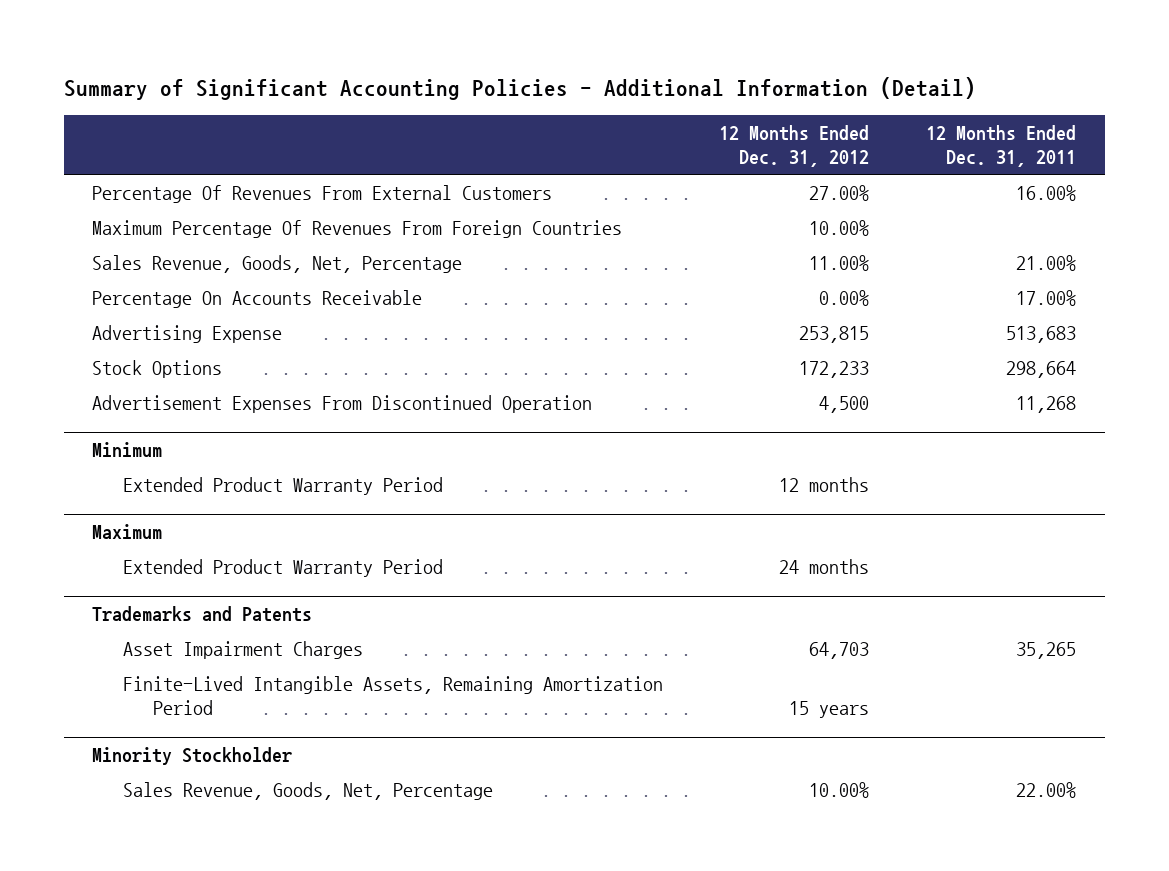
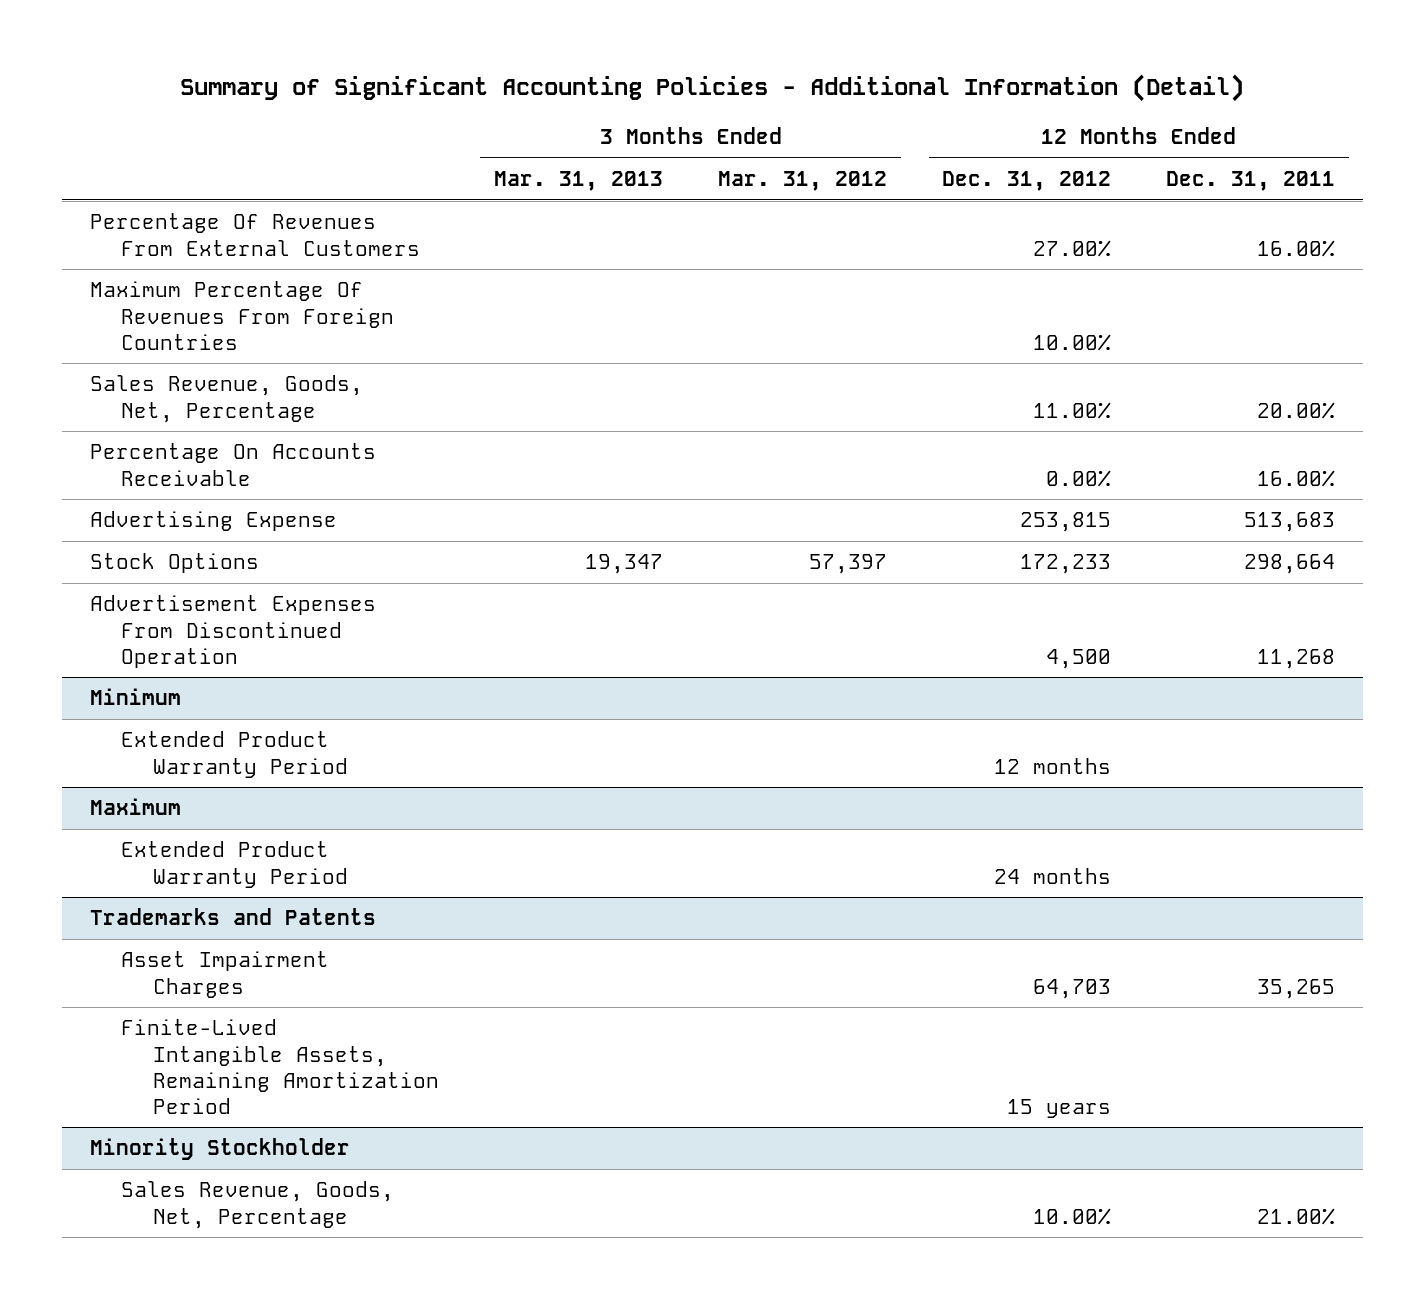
- | 12 Months Ended Dec. 31, 2012 | 12 Months Ended Dec. 31, 2011
+ | 3 Months Ended Mar. 31, 2013 | 3 Months Ended Mar. 31, 2012 | 12 Months Ended Dec. 31, 2012 | 12 Months Ended Dec. 31, 2011
- Sales Revenue, Goods, Net, Percentage | 11.00% | 21.00%
- Percentage On Accounts Receivable | 0.00% | 17.00%
+ Sales Revenue, Goods, Net, Percentage | | | 11.00% | 20.00%
+ Percentage On Accounts Receivable | | | 0.00% | 16.00%
@ Minority Stockholder
- Sales Revenue, Goods, Net, Percentage | 10.00% | 22.00%
+ Sales Revenue, Goods, Net, Percentage | | | 10.00% | 21.00%

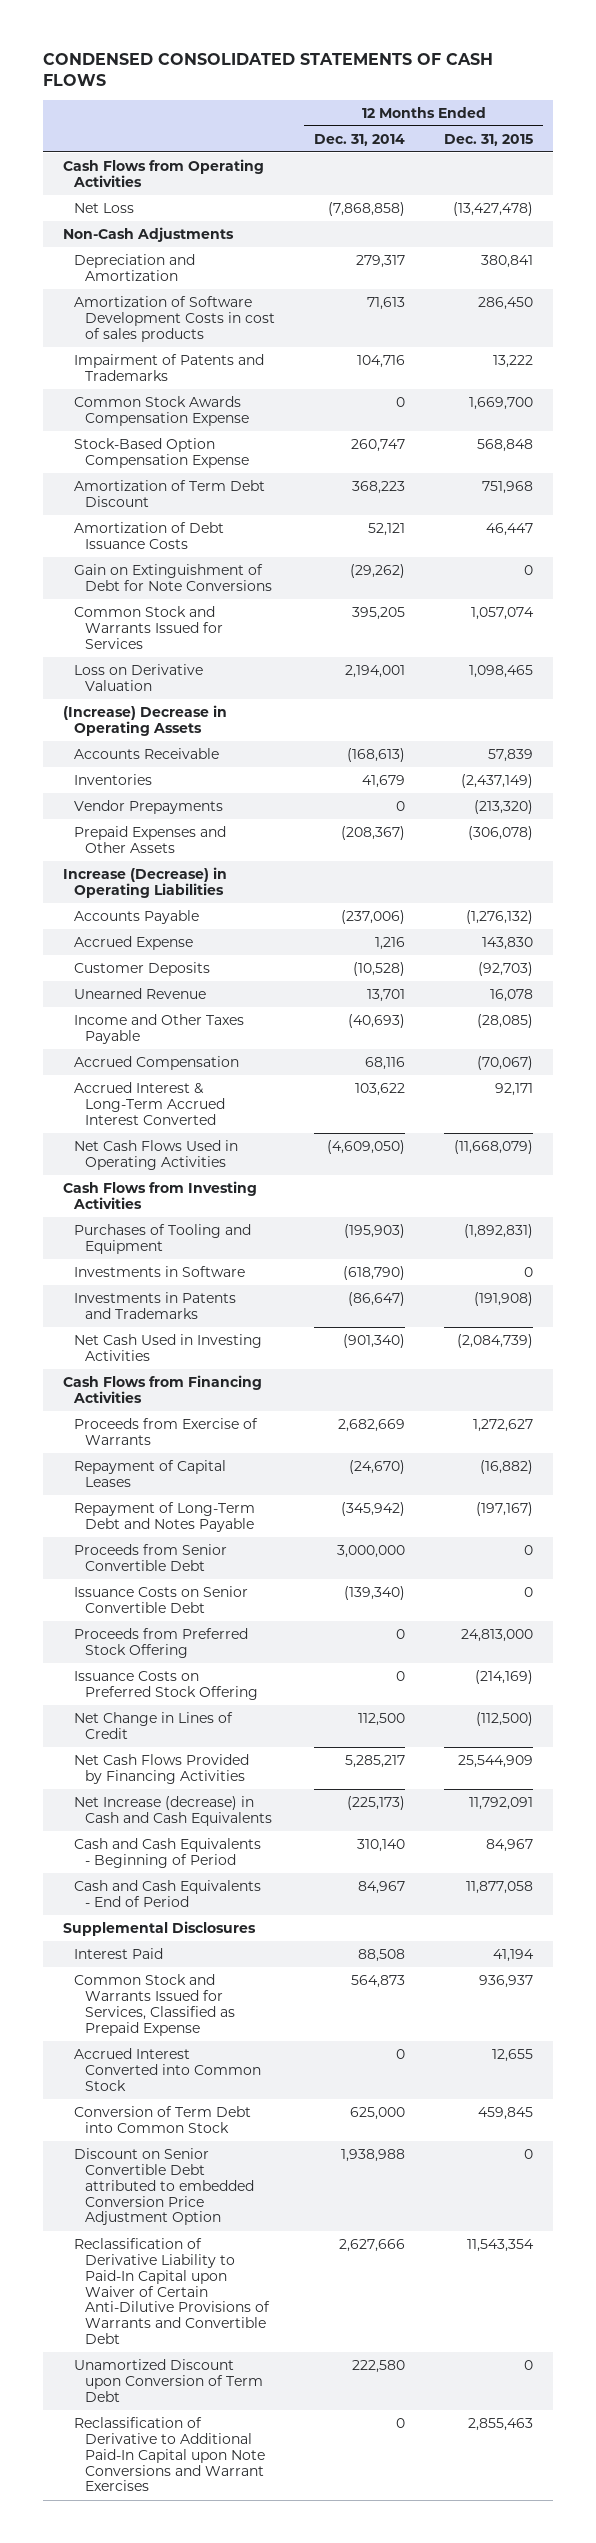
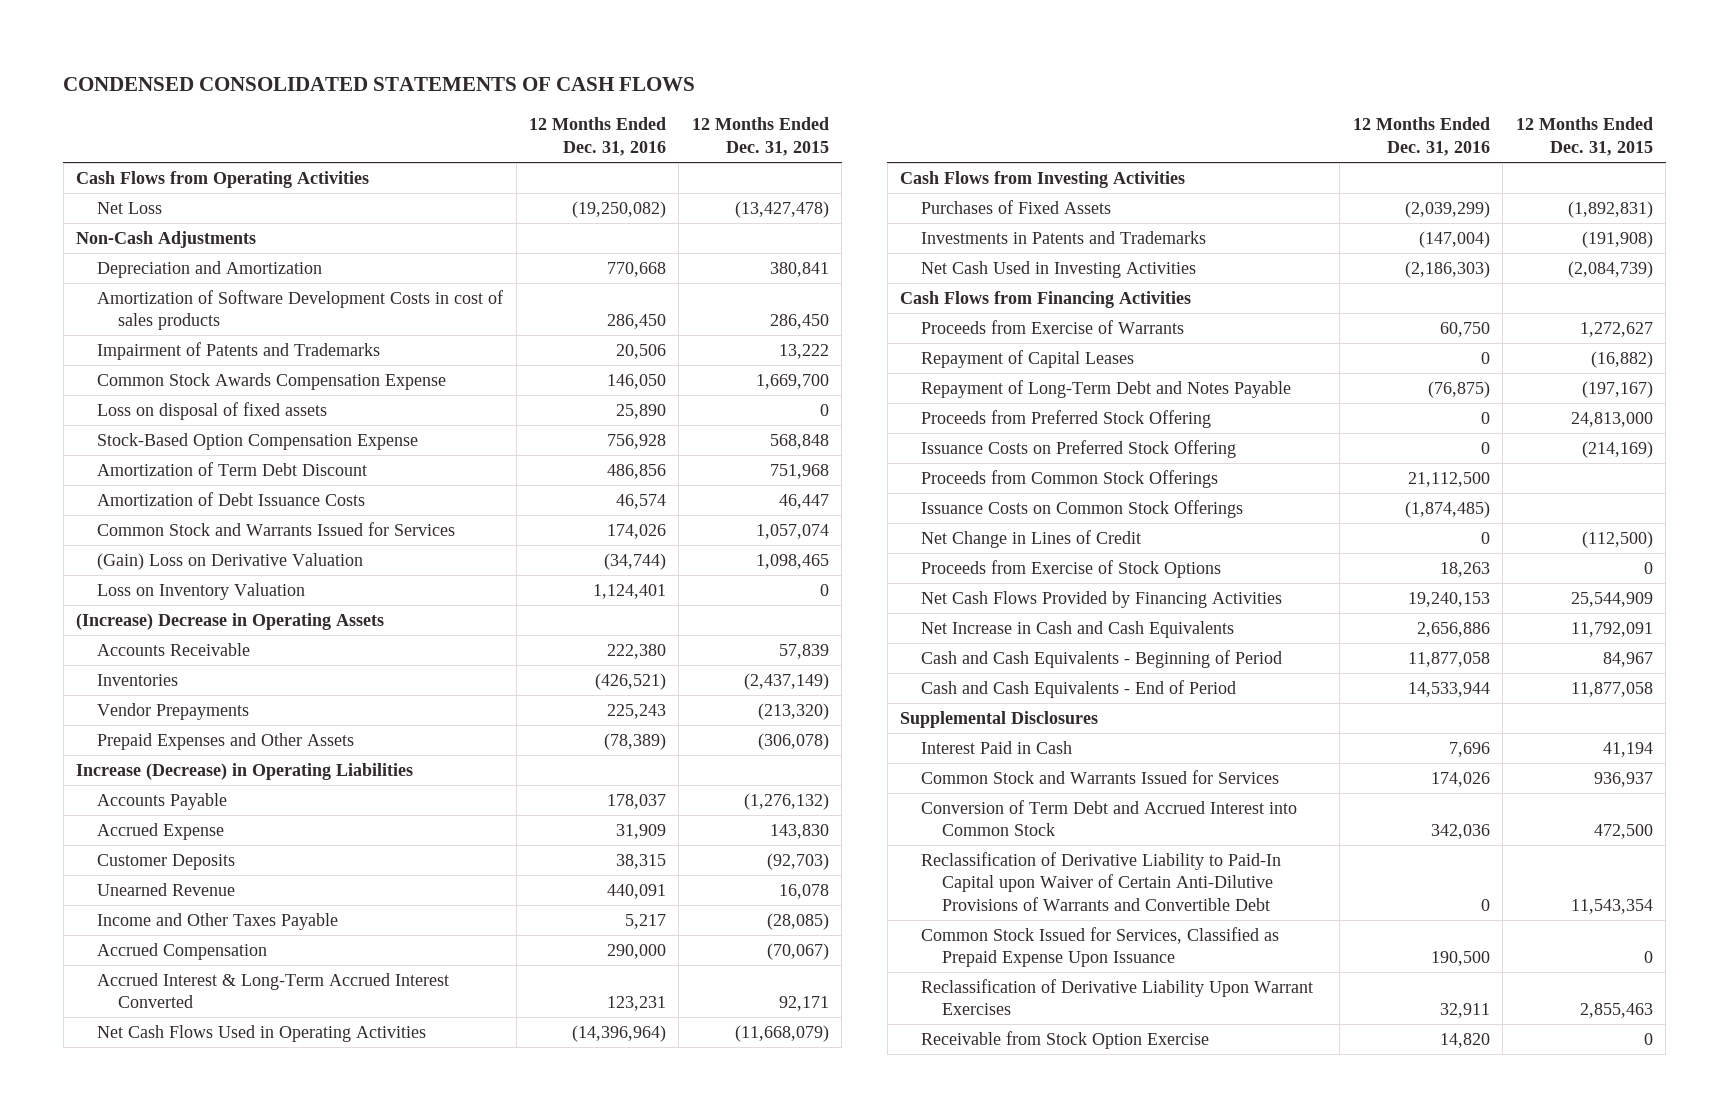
- | 12 Months Ended Dec. 31, 2014 | 12 Months Ended Dec. 31, 2015
+ | 12 Months Ended Dec. 31, 2016 | 12 Months Ended Dec. 31, 2015
+ Loss on disposal of fixed assets | 25,890 | 0
- Gain on Extinguishment of Debt for Note Conversions | (29,262) | 0
- Loss on Derivative Valuation | 2,194,001 | 1,098,465
+ (Gain) Loss on Derivative Valuation | (34,744) | 1,098,465
+ Loss on Inventory Valuation | 1,124,401 | 0
- Purchases of Tooling and Equipment | (195,903) | (1,892,831)
- Investments in Software | (618,790) | 0
+ Purchases of Fixed Assets | (2,039,299) | (1,892,831)
- Proceeds from Senior Convertible Debt | 3,000,000 | 0
- Issuance Costs on Senior Convertible Debt | (139,340) | 0
+ Proceeds from Common Stock Offerings | 21,112,500 |
+ Issuance Costs on Common Stock Offerings | (1,874,485) |
+ Proceeds from Exercise of Stock Options | 18,263 | 0
- Net Increase (decrease) in Cash and Cash Equivalents | (225,173) | 11,792,091
+ Net Increase in Cash and Cash Equivalents | 2,656,886 | 11,792,091
- Interest Paid | 88,508 | 41,194
- Common Stock and Warrants Issued for Services, Classified as Prepaid Expense | 564,873 | 936,937
- Accrued Interest Converted into Common Stock | 0 | 12,655
- Conversion of Term Debt into Common Stock | 625,000 | 459,845
- Discount on Senior Convertible Debt attributed to embedded Conversion Price Adjustment Option | 1,938,988 | 0
+ Interest Paid in Cash | 7,696 | 41,194
+ Common Stock and Warrants Issued for Services | 174,026 | 936,937
+ Conversion of Term Debt and Accrued Interest into Common Stock | 342,036 | 472,500
- Unamortized Discount upon Conversion of Term Debt | 222,580 | 0
- Reclassification of Derivative to Additional Paid-In Capital upon Note Conversions and Warrant Exercises | 0 | 2,855,463
+ Common Stock Issued for Services, Classified as Prepaid Expense Upon Issuance | 190,500 | 0
+ Reclassification of Derivative Liability Upon Warrant Exercises | 32,911 | 2,855,463
+ Receivable from Stock Option Exercise | 14,820 | 0

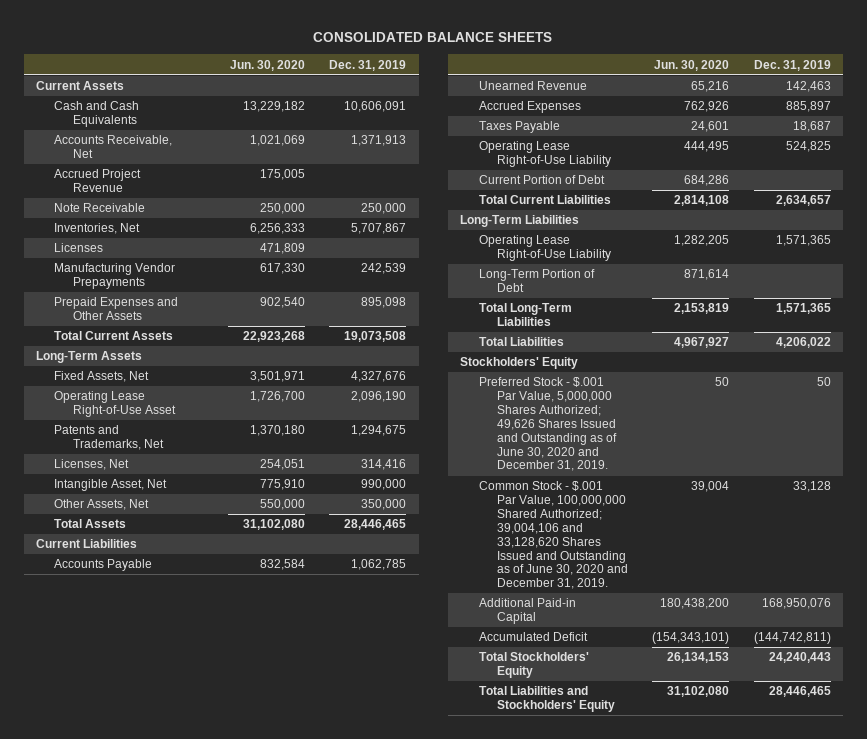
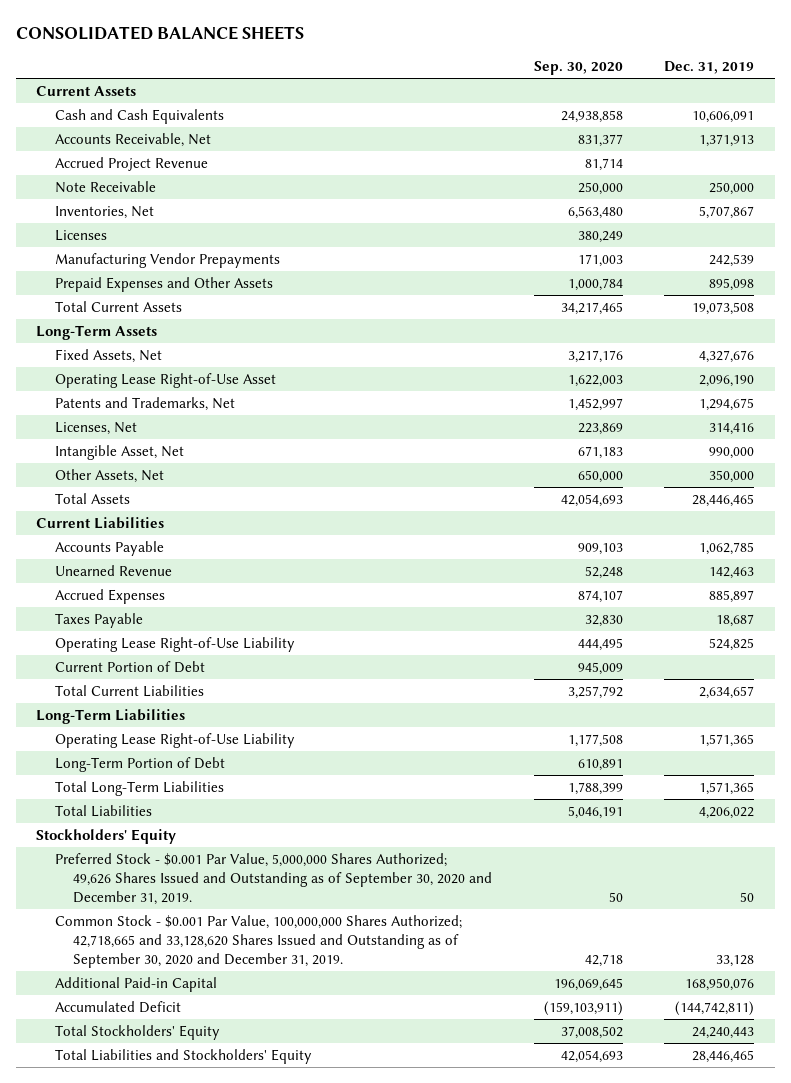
- | Jun. 30, 2020 | Dec. 31, 2019
+ | Sep. 30, 2020 | Dec. 31, 2019
- Preferred Stock - $.001 Par Value, 5,000,000 Shares Authorized; 49,626 Shares Issued and Outstanding as of June 30, 2020 and December 31, 2019. | 50 | 50
- Common Stock - $.001 Par Value, 100,000,000 Shared Authorized; 39,004,106 and 33,128,620 Shares Issued and Outstanding as of June 30, 2020 and December 31, 2019. | 39,004 | 33,128
+ Preferred Stock - $0.001 Par Value, 5,000,000 Shares Authorized; 49,626 Shares Issued and Outstanding as of September 30, 2020 and December 31, 2019. | 50 | 50
+ Common Stock - $0.001 Par Value, 100,000,000 Shares Authorized; 42,718,665 and 33,128,620 Shares Issued and Outstanding as of September 30, 2020 and December 31, 2019. | 42,718 | 33,128

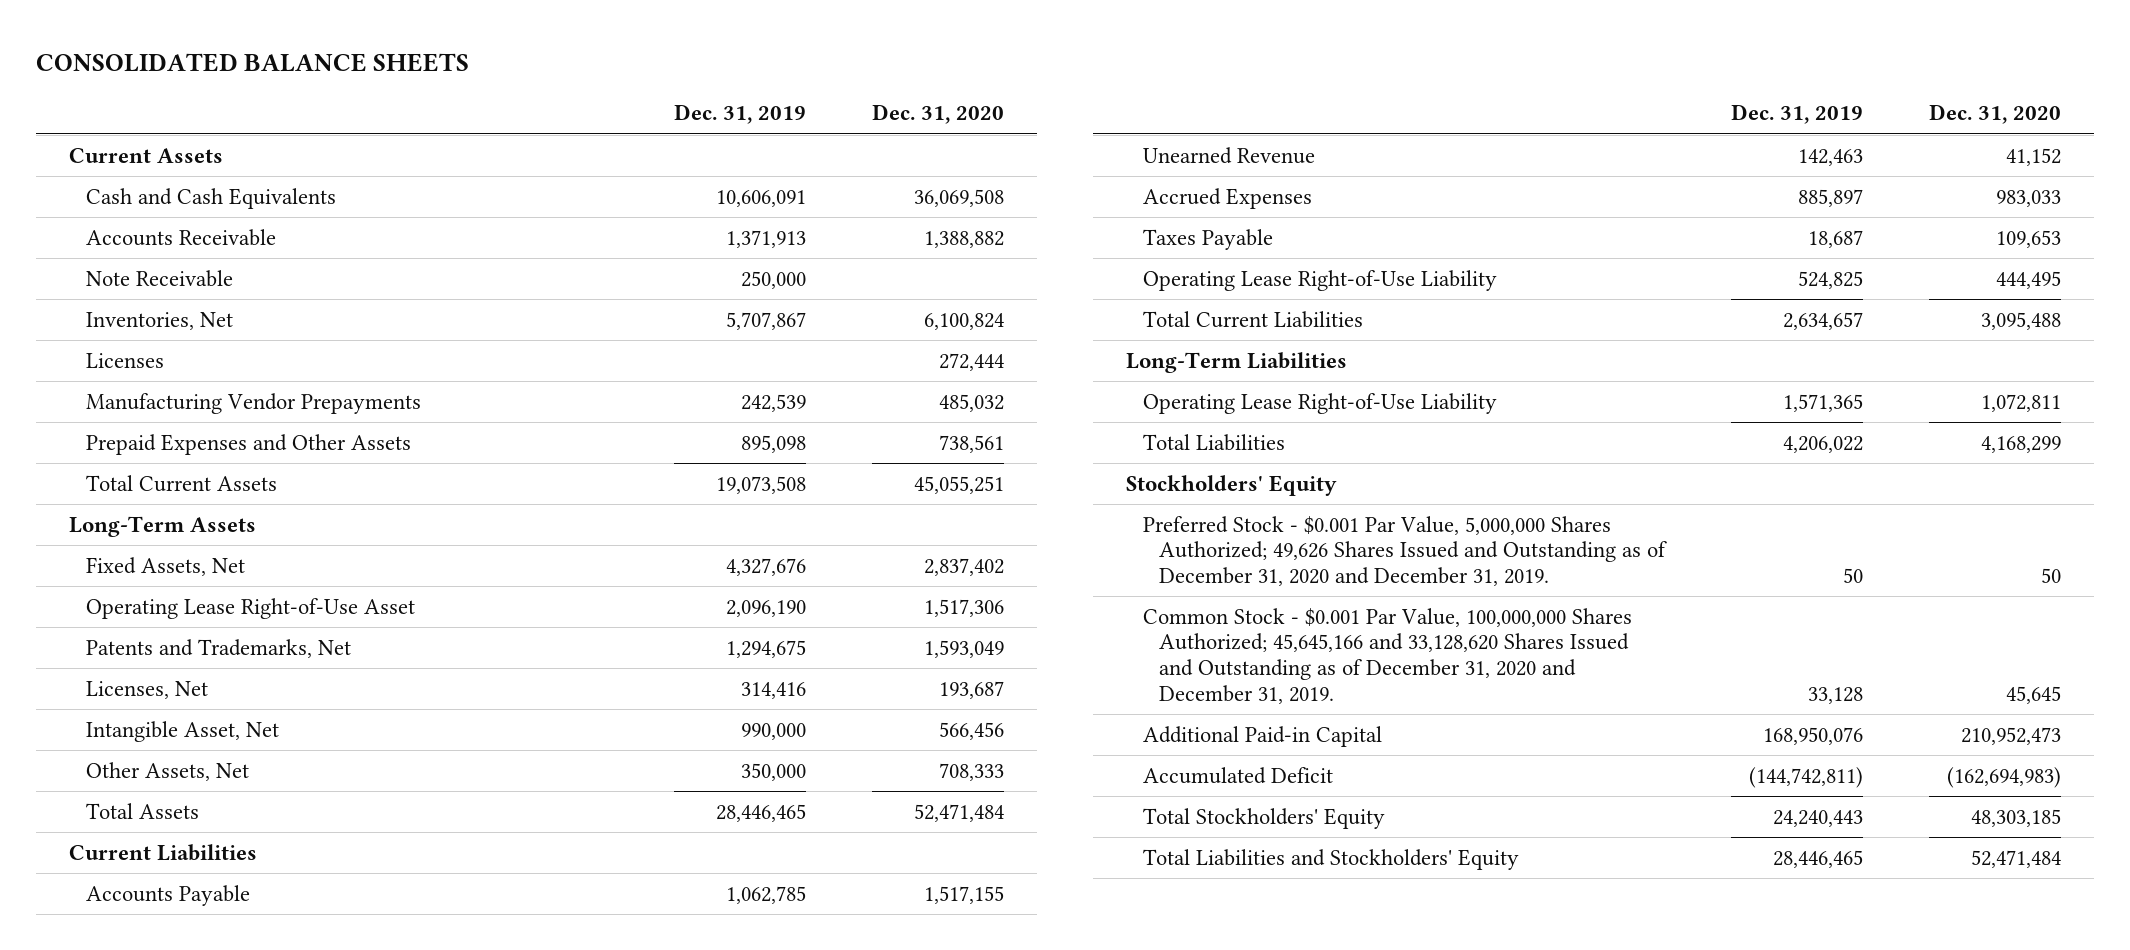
- | Sep. 30, 2020 | Dec. 31, 2019
+ | Dec. 31, 2019 | Dec. 31, 2020
- Accounts Receivable, Net | 831,377 | 1,371,913
- Accrued Project Revenue | 81,714 |
+ Accounts Receivable | 1,371,913 | 1,388,882
- Current Portion of Debt | 945,009 |
- Long-Term Portion of Debt | 610,891 |
- Total Long-Term Liabilities | 1,788,399 | 1,571,365
- Preferred Stock - $0.001 Par Value, 5,000,000 Shares Authorized; 49,626 Shares Issued and Outstanding as of September 30, 2020 and December 31, 2019. | 50 | 50
- Common Stock - $0.001 Par Value, 100,000,000 Shares Authorized; 42,718,665 and 33,128,620 Shares Issued and Outstanding as of September 30, 2020 and December 31, 2019. | 42,718 | 33,128
+ Preferred Stock - $0.001 Par Value, 5,000,000 Shares Authorized; 49,626 Shares Issued and Outstanding as of December 31, 2020 and December 31, 2019. | 50 | 50
+ Common Stock - $0.001 Par Value, 100,000,000 Shares Authorized; 45,645,166 and 33,128,620 Shares Issued and Outstanding as of December 31, 2020 and December 31, 2019. | 33,128 | 45,645

